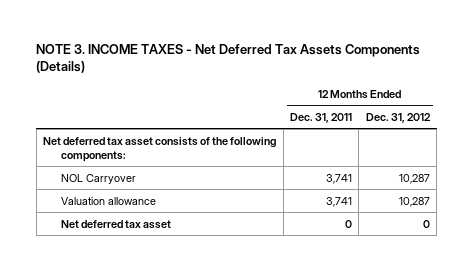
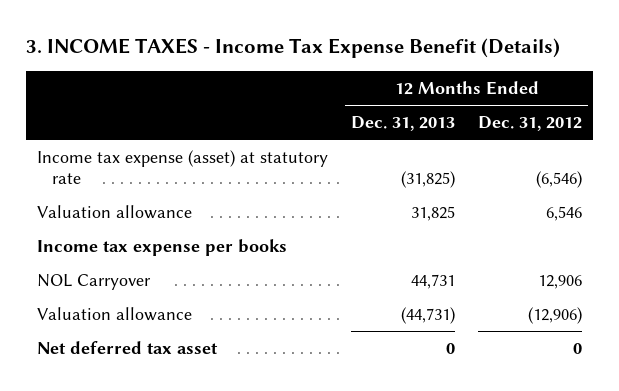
- NOTE 3. INCOME TAXES - Net Deferred Tax Assets Components (Details)
+ 3. INCOME TAXES - Income Tax Expense Benefit (Details)
- | 12 Months Ended Dec. 31, 2011 | 12 Months Ended Dec. 31, 2012
+ | 12 Months Ended Dec. 31, 2013 | 12 Months Ended Dec. 31, 2012
- Net deferred tax asset consists of the following components:
- NOL Carryover | 3,741 | 10,287
- Valuation allowance | 3,741 | 10,287
+ Income tax expense (asset) at statutory rate | (31,825) | (6,546)
+ Valuation allowance | 31,825 | 6,546
+ Income tax expense per books
+ NOL Carryover | 44,731 | 12,906
+ Valuation allowance | (44,731) | (12,906)

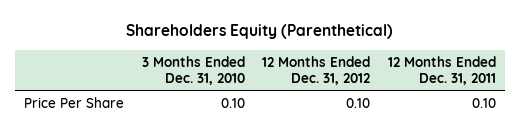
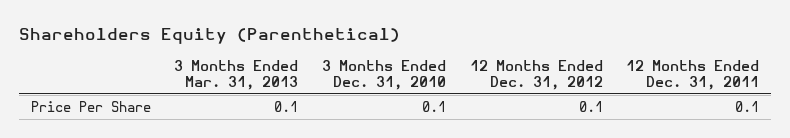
- | 3 Months Ended Dec. 31, 2010 | 12 Months Ended Dec. 31, 2012 | 12 Months Ended Dec. 31, 2011
+ | 3 Months Ended Mar. 31, 2013 | 3 Months Ended Dec. 31, 2010 | 12 Months Ended Dec. 31, 2012 | 12 Months Ended Dec. 31, 2011
- Price Per Share | 0.10 | 0.10 | 0.10
+ Price Per Share | 0.1 | 0.1 | 0.1 | 0.1

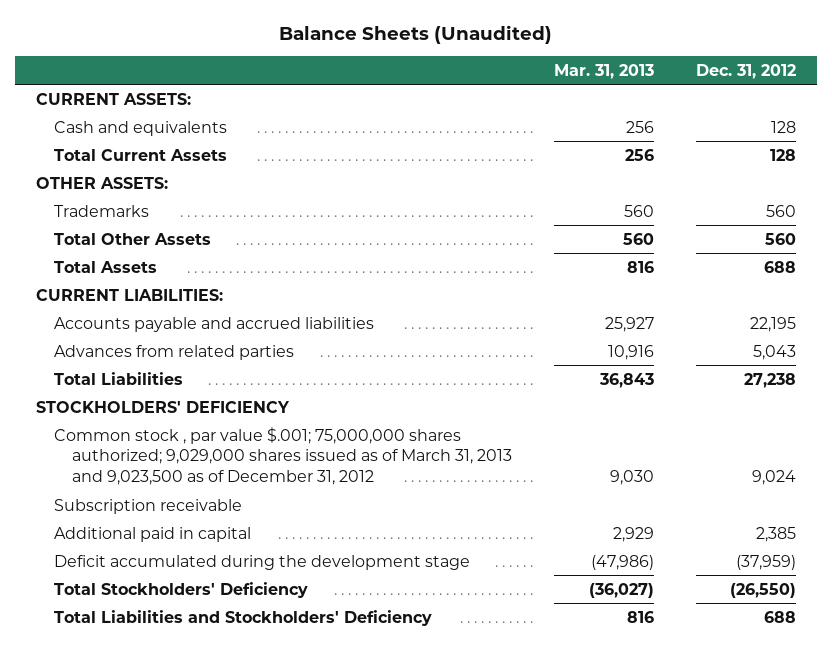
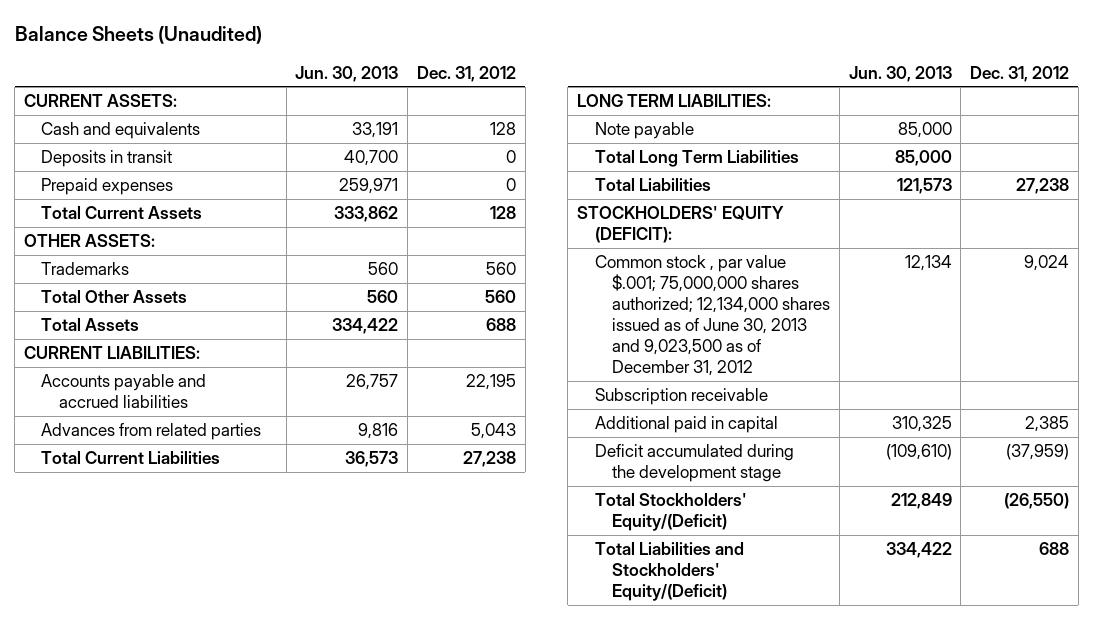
- | Mar. 31, 2013 | Dec. 31, 2012
+ | Jun. 30, 2013 | Dec. 31, 2012
+ Deposits in transit | 40,700 | 0
+ Prepaid expenses | 259,971 | 0
+ Total Current Liabilities | 36,573 | 27,238
+ LONG TERM LIABILITIES:
+ Note payable | 85,000 |
+ Total Long Term Liabilities | 85,000 |
- STOCKHOLDERS' DEFICIENCY
- Common stock , par value $.001; 75,000,000 shares authorized; 9,029,000 shares issued as of March 31, 2013 and 9,023,500 as of December 31, 2012 | 9,030 | 9,024
+ STOCKHOLDERS' EQUITY (DEFICIT):
+ Common stock , par value $.001; 75,000,000 shares authorized; 12,134,000 shares issued as of June 30, 2013 and 9,023,500 as of December 31, 2012 | 12,134 | 9,024
- Total Stockholders' Deficiency | (36,027) | (26,550)
- Total Liabilities and Stockholders' Deficiency | 816 | 688
+ Total Stockholders' Equity/(Deficit) | 212,849 | (26,550)
+ Total Liabilities and Stockholders' Equity/(Deficit) | 334,422 | 688

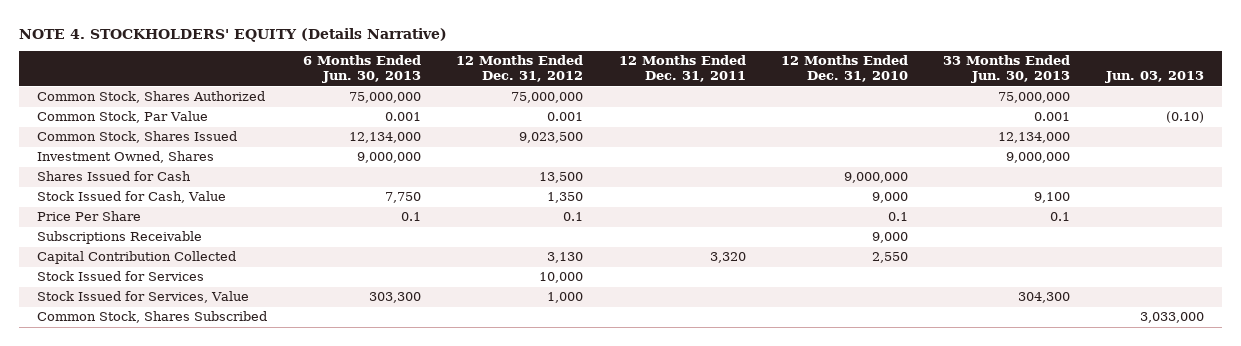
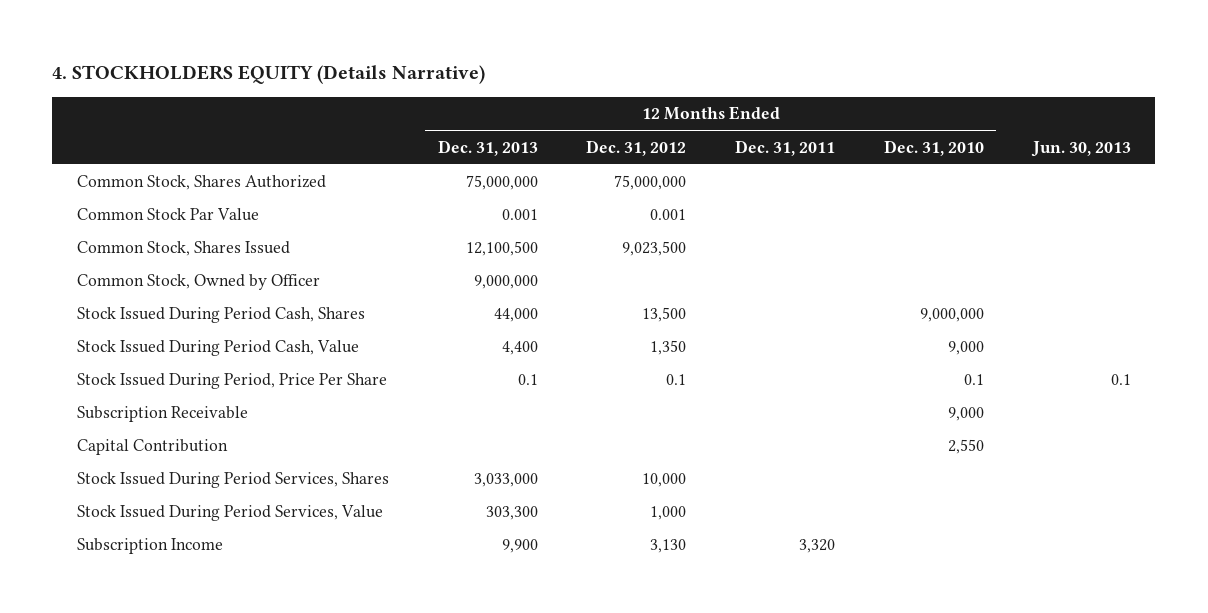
- NOTE 4. STOCKHOLDERS' EQUITY (Details Narrative)
+ 4. STOCKHOLDERS EQUITY (Details Narrative)
- | 6 Months Ended Jun. 30, 2013 | 12 Months Ended Dec. 31, 2012 | 12 Months Ended Dec. 31, 2011 | 12 Months Ended Dec. 31, 2010 | 33 Months Ended Jun. 30, 2013 | Jun. 03, 2013
+ | 12 Months Ended Dec. 31, 2013 | 12 Months Ended Dec. 31, 2012 | 12 Months Ended Dec. 31, 2011 | 12 Months Ended Dec. 31, 2010 | Jun. 30, 2013
- Common Stock, Par Value | 0.001 | 0.001 | | | 0.001 | (0.10)
+ Common Stock Par Value | 0.001 | 0.001 | | |
- Investment Owned, Shares | 9,000,000 | | | | 9,000,000 |
- Shares Issued for Cash | | 13,500 | | 9,000,000 | |
- Stock Issued for Cash, Value | 7,750 | 1,350 | | 9,000 | 9,100 |
- Price Per Share | 0.1 | 0.1 | | 0.1 | 0.1 |
- Subscriptions Receivable | | | | 9,000 | |
- Capital Contribution Collected | | 3,130 | 3,320 | 2,550 | |
- Stock Issued for Services | | 10,000 | | | |
- Stock Issued for Services, Value | 303,300 | 1,000 | | | 304,300 |
- Common Stock, Shares Subscribed | | | | | | 3,033,000
+ Common Stock, Owned by Officer | 9,000,000 | | | |
+ Stock Issued During Period Cash, Shares | 44,000 | 13,500 | | 9,000,000 |
+ Stock Issued During Period Cash, Value | 4,400 | 1,350 | | 9,000 |
+ Stock Issued During Period, Price Per Share | 0.1 | 0.1 | | 0.1 | 0.1
+ Subscription Receivable | | | | 9,000 |
+ Capital Contribution | | | | 2,550 |
+ Stock Issued During Period Services, Shares | 3,033,000 | 10,000 | | |
+ Stock Issued During Period Services, Value | 303,300 | 1,000 | | |
+ Subscription Income | 9,900 | 3,130 | 3,320 | |

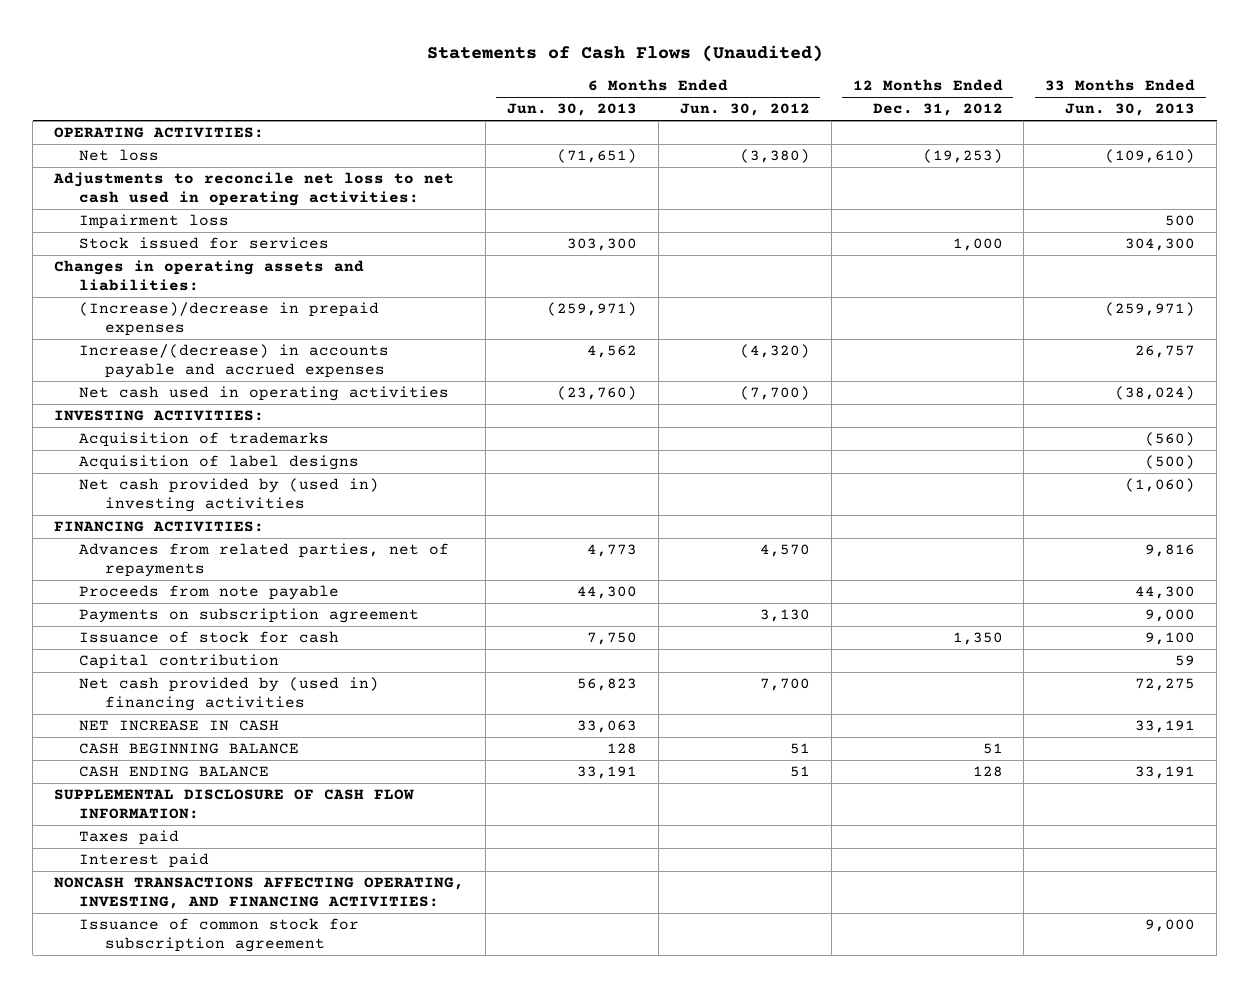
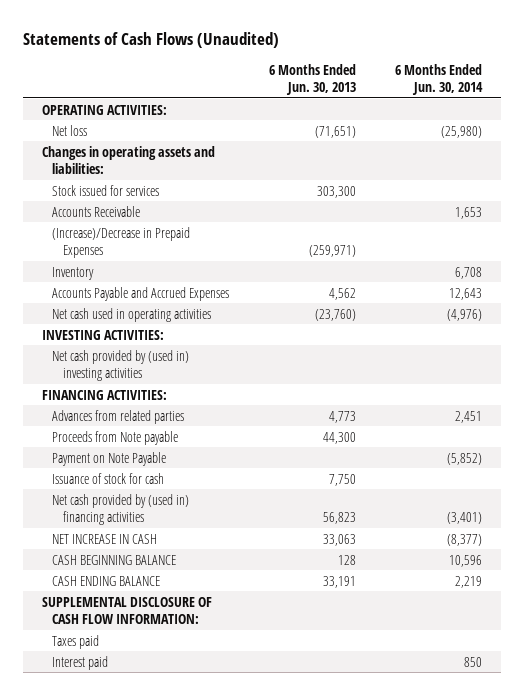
- | 6 Months Ended Jun. 30, 2013 | 6 Months Ended Jun. 30, 2012 | 12 Months Ended Dec. 31, 2012 | 33 Months Ended Jun. 30, 2013
+ | 6 Months Ended Jun. 30, 2013 | 6 Months Ended Jun. 30, 2014
- Adjustments to reconcile net loss to net cash used in operating activities:
- Impairment loss | | | | 500
- (Increase)/decrease in prepaid expenses | (259,971) | | | (259,971)
- Increase/(decrease) in accounts payable and accrued expenses | 4,562 | (4,320) | | 26,757
moved down: Stock issued for services | 303,300 |
+ Accounts Receivable | | 1,653
+ (Increase)/Decrease in Prepaid Expenses | (259,971) |
+ Inventory | | 6,708
+ Accounts Payable and Accrued Expenses | 4,562 | 12,643
- Acquisition of trademarks | | | | (560)
- Acquisition of label designs | | | | (500)
- Advances from related parties, net of repayments | 4,773 | 4,570 | | 9,816
- Proceeds from note payable | 44,300 | | | 44,300
- Payments on subscription agreement | | 3,130 | | 9,000
+ Advances from related parties | 4,773 | 2,451
+ Proceeds from Note payable | 44,300 |
+ Payment on Note Payable | | (5,852)
- Capital contribution | | | | 59
- NONCASH TRANSACTIONS AFFECTING OPERATING, INVESTING, AND FINANCING ACTIVITIES:
- Issuance of common stock for subscription agreement | | | | 9,000

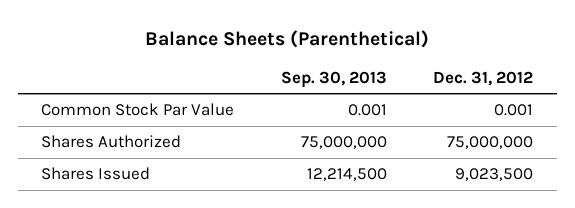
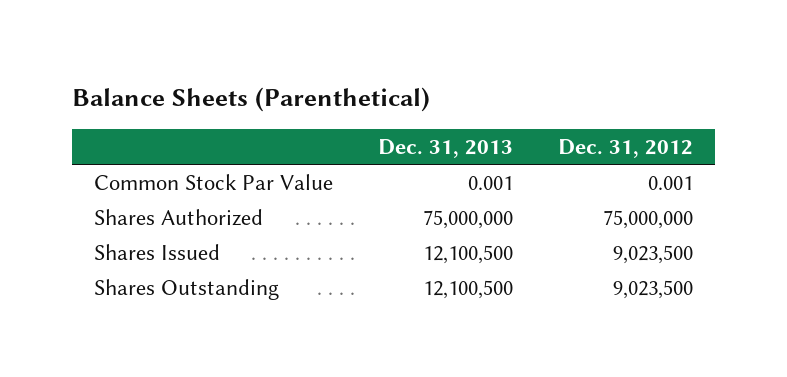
- | Sep. 30, 2013 | Dec. 31, 2012
+ | Dec. 31, 2013 | Dec. 31, 2012
+ Shares Outstanding | 12,100,500 | 9,023,500

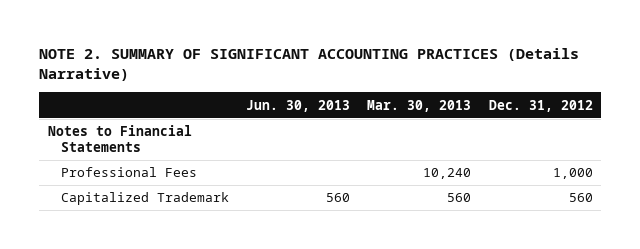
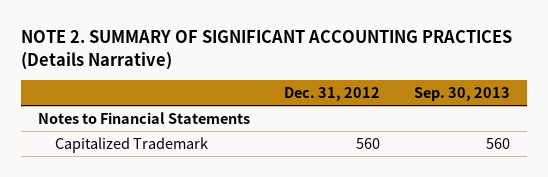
- | Jun. 30, 2013 | Mar. 30, 2013 | Dec. 31, 2012
+ | Dec. 31, 2012 | Sep. 30, 2013
- Professional Fees | | 10,240 | 1,000

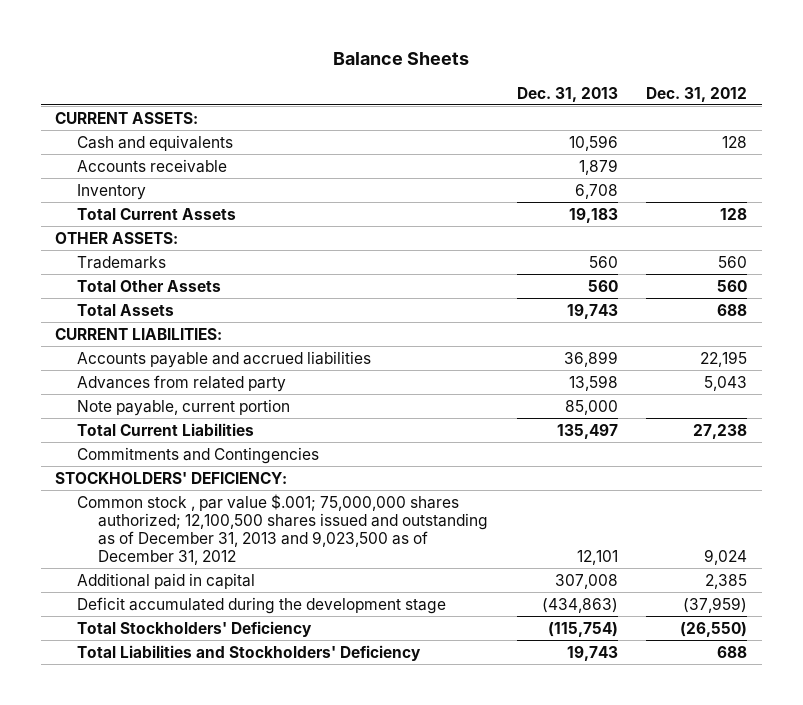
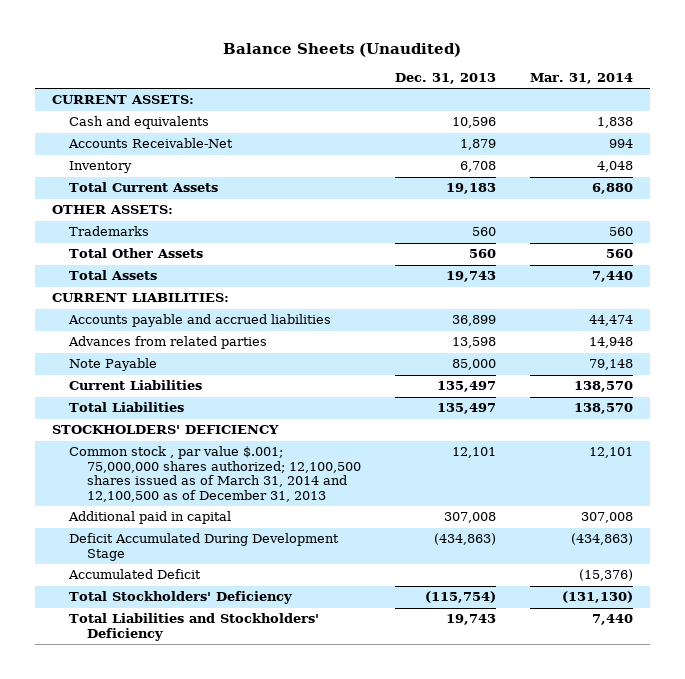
- Balance Sheets
+ Balance Sheets (Unaudited)
- | Dec. 31, 2013 | Dec. 31, 2012
+ | Dec. 31, 2013 | Mar. 31, 2014
- Accounts receivable | 1,879 |
+ Accounts Receivable-Net | 1,879 | 994
- Advances from related party | 13,598 | 5,043
- Note payable, current portion | 85,000 |
- Total Current Liabilities | 135,497 | 27,238
- Commitments and Contingencies
- STOCKHOLDERS' DEFICIENCY:
- Common stock , par value $.001; 75,000,000 shares authorized; 12,100,500 shares issued and outstanding as of December 31, 2013 and 9,023,500 as of December 31, 2012 | 12,101 | 9,024
+ Advances from related parties | 13,598 | 14,948
+ Note Payable | 85,000 | 79,148
+ Current Liabilities | 135,497 | 138,570
+ Total Liabilities | 135,497 | 138,570
+ STOCKHOLDERS' DEFICIENCY
+ Common stock , par value $.001; 75,000,000 shares authorized; 12,100,500 shares issued as of March 31, 2014 and 12,100,500 as of December 31, 2013 | 12,101 | 12,101
- Deficit accumulated during the development stage | (434,863) | (37,959)
+ Deficit Accumulated During Development Stage | (434,863) | (434,863)
+ Accumulated Deficit | | (15,376)

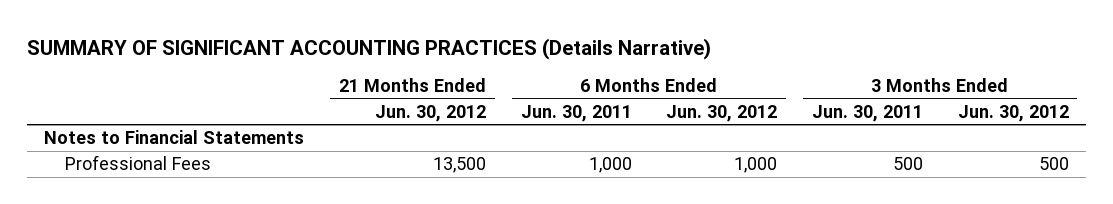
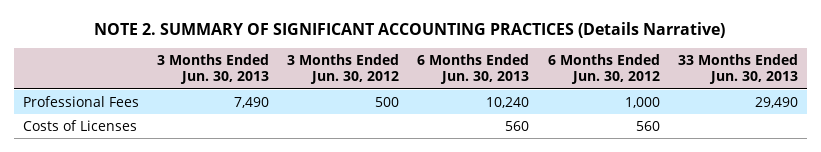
- SUMMARY OF SIGNIFICANT ACCOUNTING PRACTICES (Details Narrative)
+ NOTE 2. SUMMARY OF SIGNIFICANT ACCOUNTING PRACTICES (Details Narrative)
- | 21 Months Ended Jun. 30, 2012 | 6 Months Ended Jun. 30, 2011 | 6 Months Ended Jun. 30, 2012 | 3 Months Ended Jun. 30, 2011 | 3 Months Ended Jun. 30, 2012
+ | 3 Months Ended Jun. 30, 2013 | 3 Months Ended Jun. 30, 2012 | 6 Months Ended Jun. 30, 2013 | 6 Months Ended Jun. 30, 2012 | 33 Months Ended Jun. 30, 2013
- Notes to Financial Statements
+ Costs of Licenses | | | 560 | 560 |

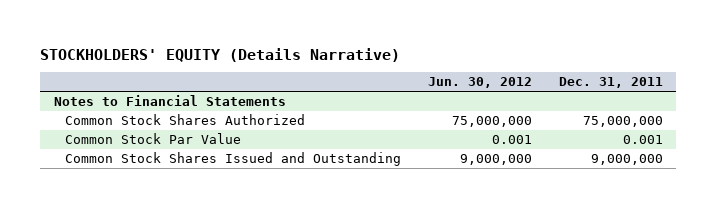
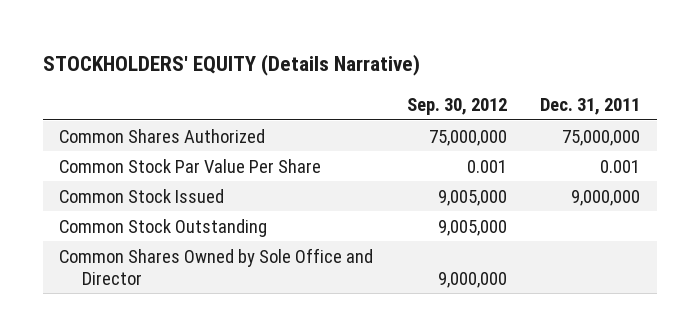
- | Jun. 30, 2012 | Dec. 31, 2011
+ | Sep. 30, 2012 | Dec. 31, 2011
- Notes to Financial Statements
- Common Stock Shares Authorized | 75,000,000 | 75,000,000
- Common Stock Par Value | 0.001 | 0.001
- Common Stock Shares Issued and Outstanding | 9,000,000 | 9,000,000
+ Common Shares Authorized | 75,000,000 | 75,000,000
+ Common Stock Par Value Per Share | 0.001 | 0.001
+ Common Stock Issued | 9,005,000 | 9,000,000
+ Common Stock Outstanding | 9,005,000 |
+ Common Shares Owned by Sole Office and Director | 9,000,000 |

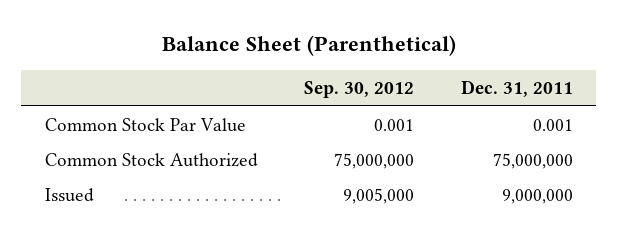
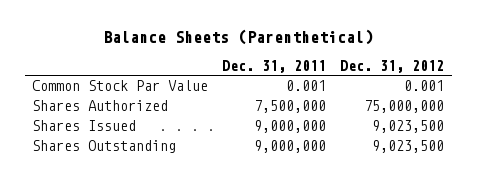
- Balance Sheet (Parenthetical)
+ Balance Sheets (Parenthetical)
- | Sep. 30, 2012 | Dec. 31, 2011
+ | Dec. 31, 2011 | Dec. 31, 2012
- Common Stock Authorized | 75,000,000 | 75,000,000
- Issued | 9,005,000 | 9,000,000
+ Shares Authorized | 7,500,000 | 75,000,000
+ Shares Issued | 9,000,000 | 9,023,500
+ Shares Outstanding | 9,000,000 | 9,023,500

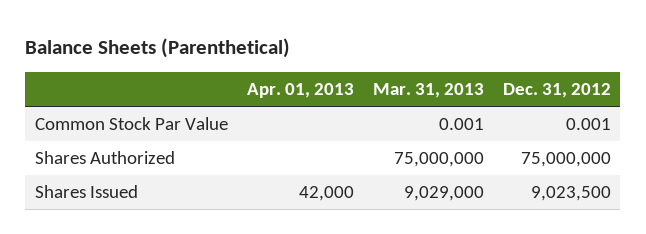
- | Dec. 31, 2011 | Dec. 31, 2012
+ | Apr. 01, 2013 | Mar. 31, 2013 | Dec. 31, 2012
- Shares Outstanding | 9,000,000 | 9,023,500

